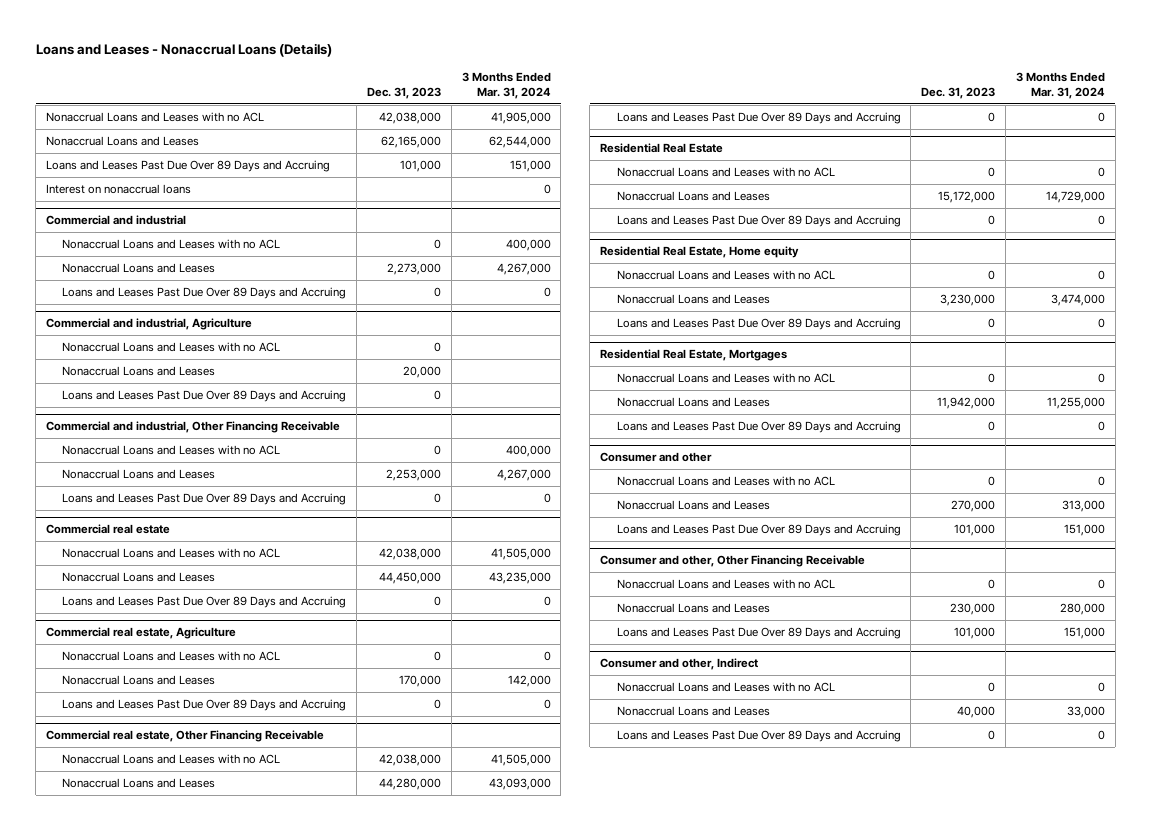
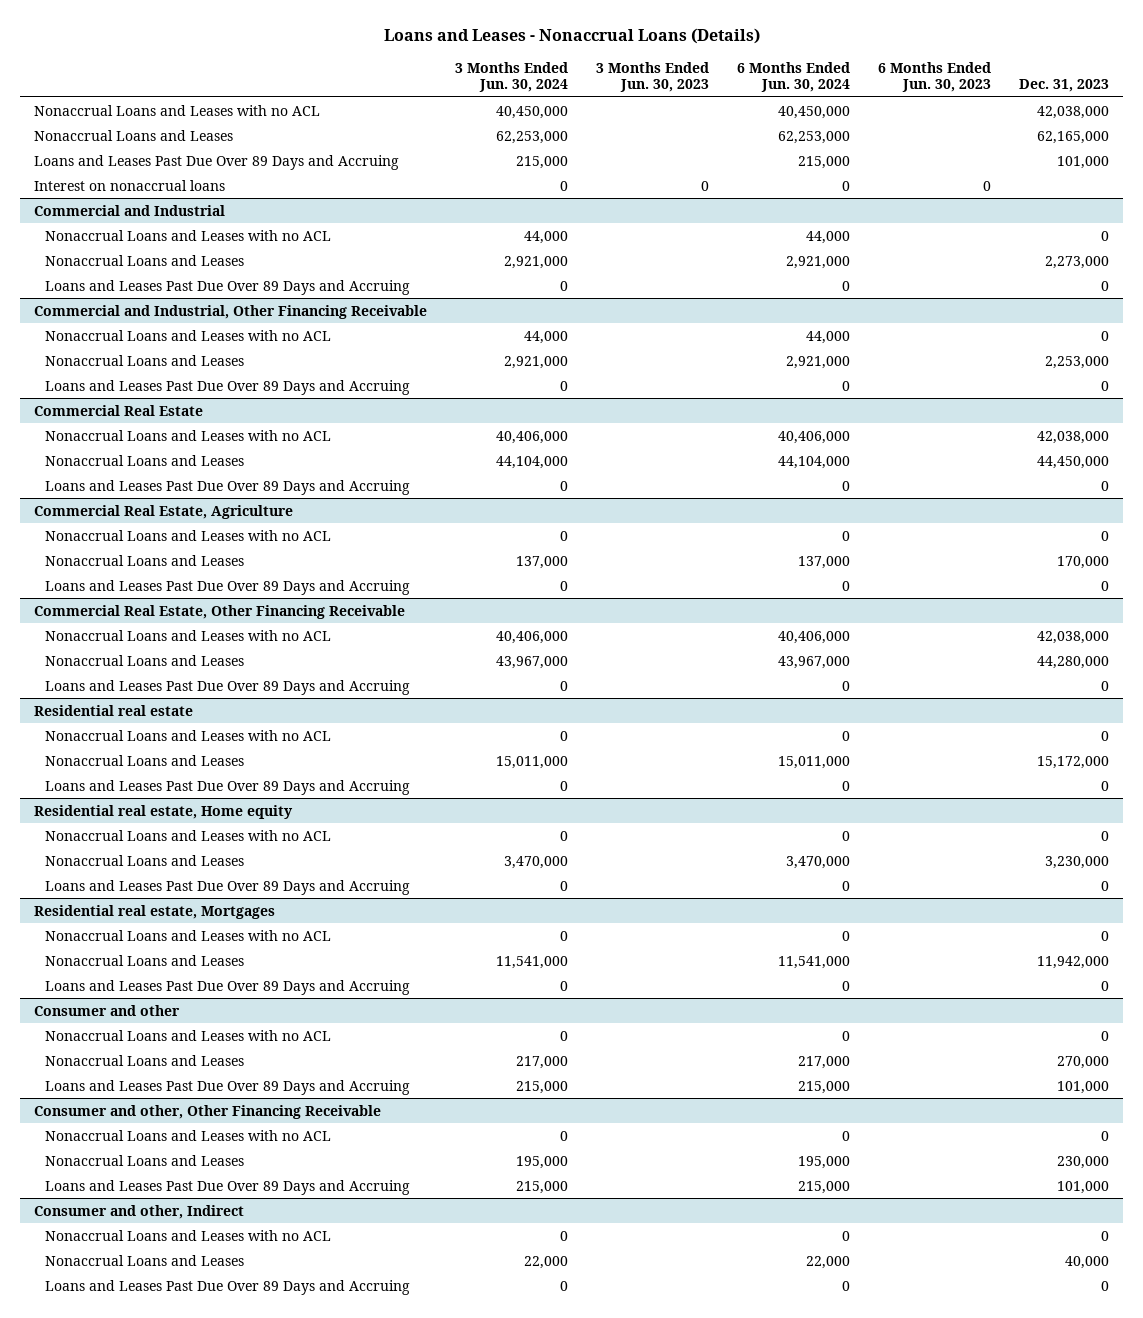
- | Dec. 31, 2023 | 3 Months Ended Mar. 31, 2024
+ | 3 Months Ended Jun. 30, 2024 | 3 Months Ended Jun. 30, 2023 | 6 Months Ended Jun. 30, 2024 | 6 Months Ended Jun. 30, 2023 | Dec. 31, 2023
- Commercial and industrial
+ Commercial and Industrial
- Commercial and industrial, Agriculture
- Nonaccrual Loans and Leases with no ACL | 0 |
- Nonaccrual Loans and Leases | 20,000 |
- Loans and Leases Past Due Over 89 Days and Accruing | 0 |
- Commercial and industrial, Other Financing Receivable
+ Commercial and Industrial, Other Financing Receivable
- Commercial real estate
+ Commercial Real Estate
- Commercial real estate, Agriculture
+ Commercial Real Estate, Agriculture
- Commercial real estate, Other Financing Receivable
+ Commercial Real Estate, Other Financing Receivable
- Residential Real Estate
+ Residential real estate
- Residential Real Estate, Home equity
+ Residential real estate, Home equity
- Residential Real Estate, Mortgages
+ Residential real estate, Mortgages

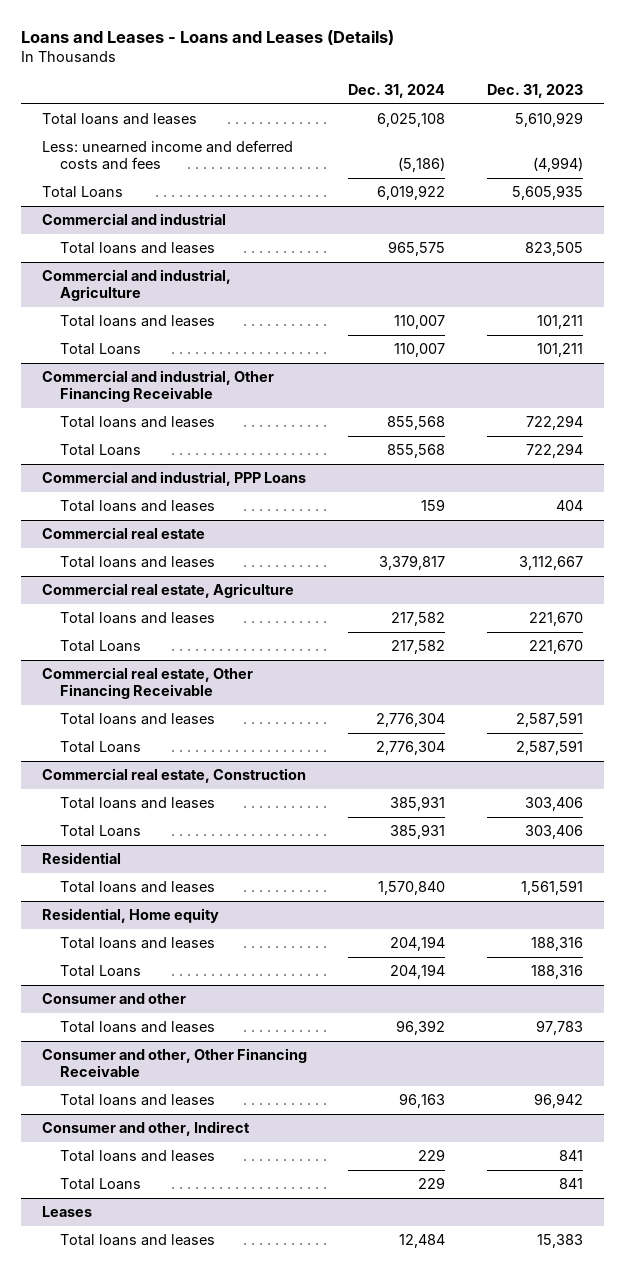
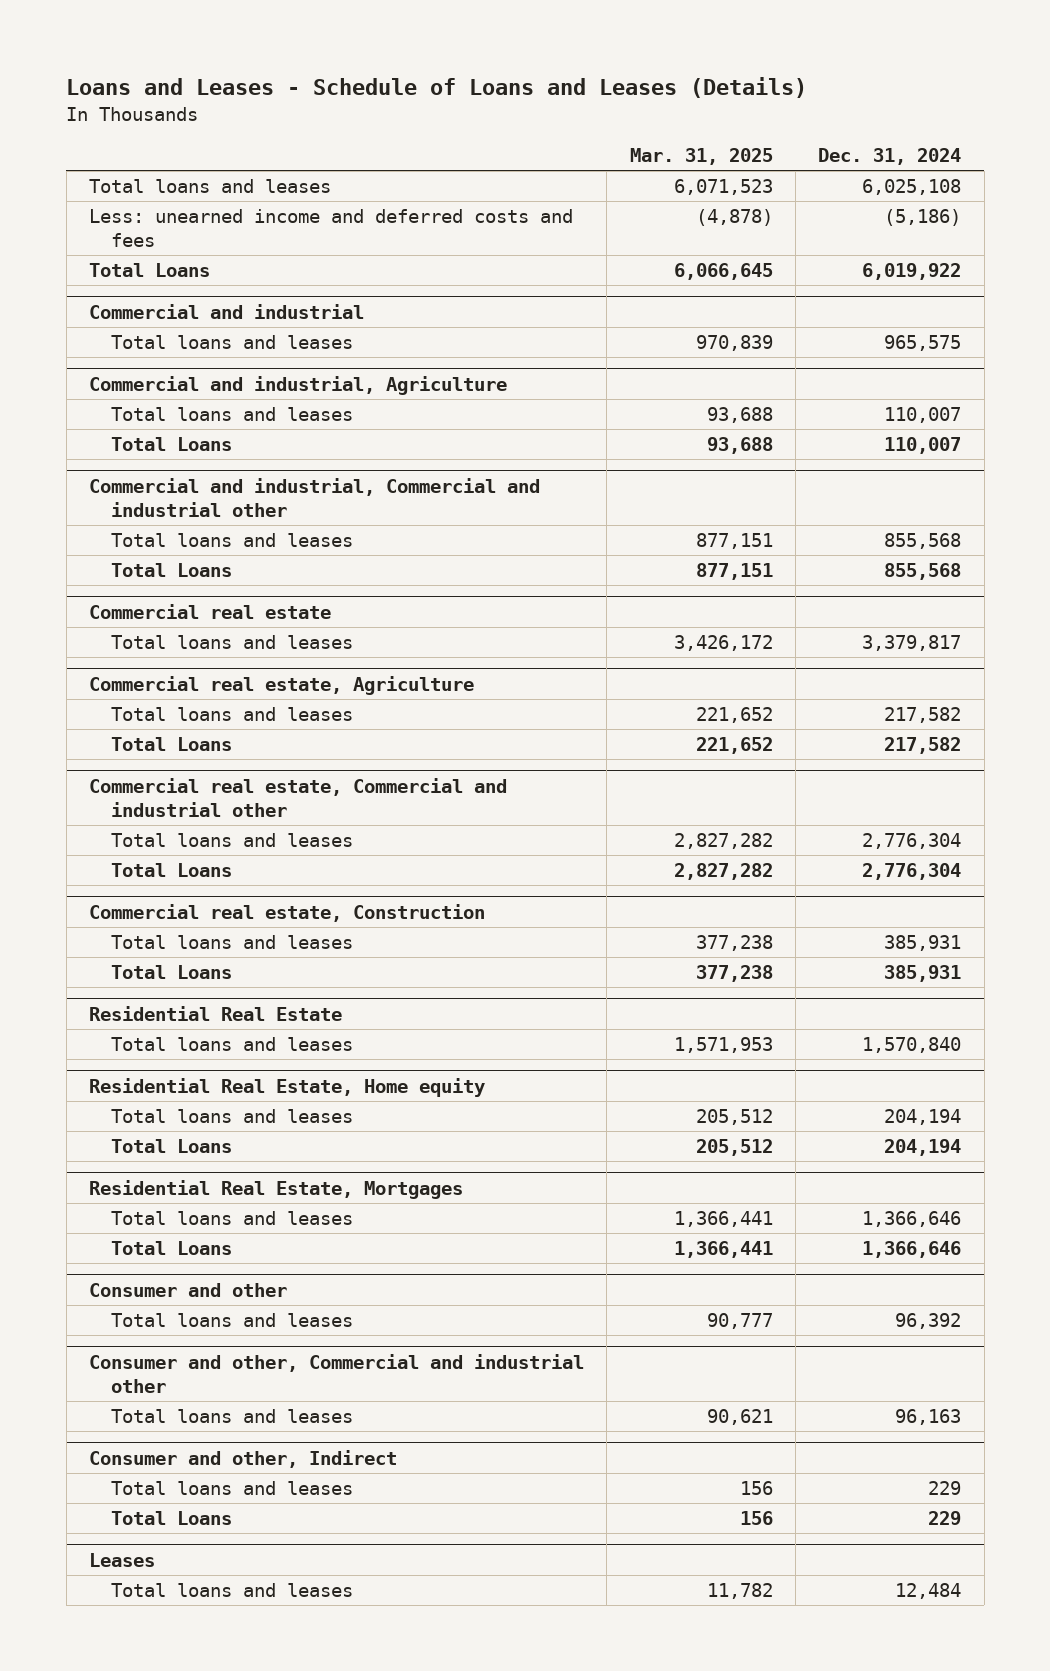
- Loans and Leases - Loans and Leases (Details)
+ Loans and Leases - Schedule of Loans and Leases (Details)
- | Dec. 31, 2024 | Dec. 31, 2023
+ | Mar. 31, 2025 | Dec. 31, 2024
- Commercial and industrial, Other Financing Receivable
+ Commercial and industrial, Commercial and industrial other
- Commercial and industrial, PPP Loans
- Total loans and leases | 159 | 404
- Commercial real estate, Other Financing Receivable
+ Commercial real estate, Commercial and industrial other
- Residential
+ Residential Real Estate
- Residential, Home equity
+ Residential Real Estate, Home equity
+ Residential Real Estate, Mortgages
+ Total loans and leases | 1,366,441 | 1,366,646
+ Total Loans | 1,366,441 | 1,366,646
- Consumer and other, Other Financing Receivable
+ Consumer and other, Commercial and industrial other

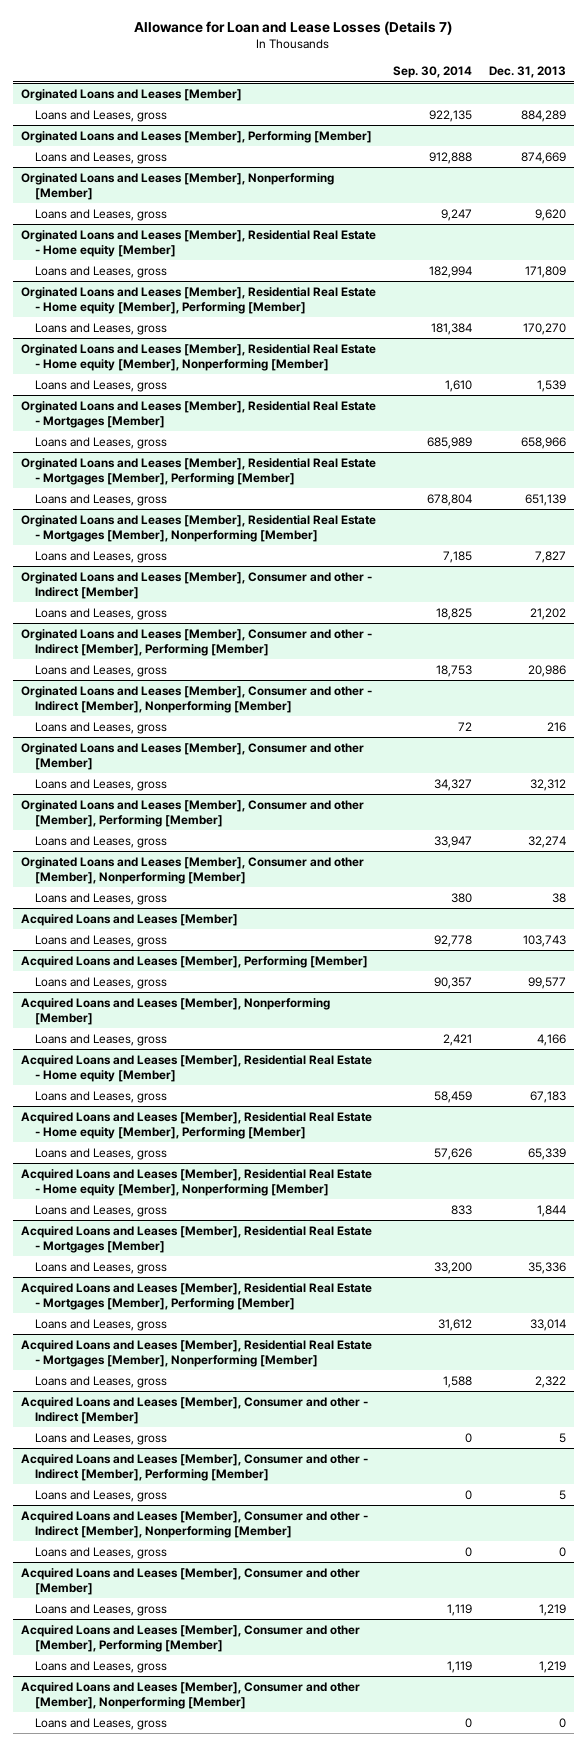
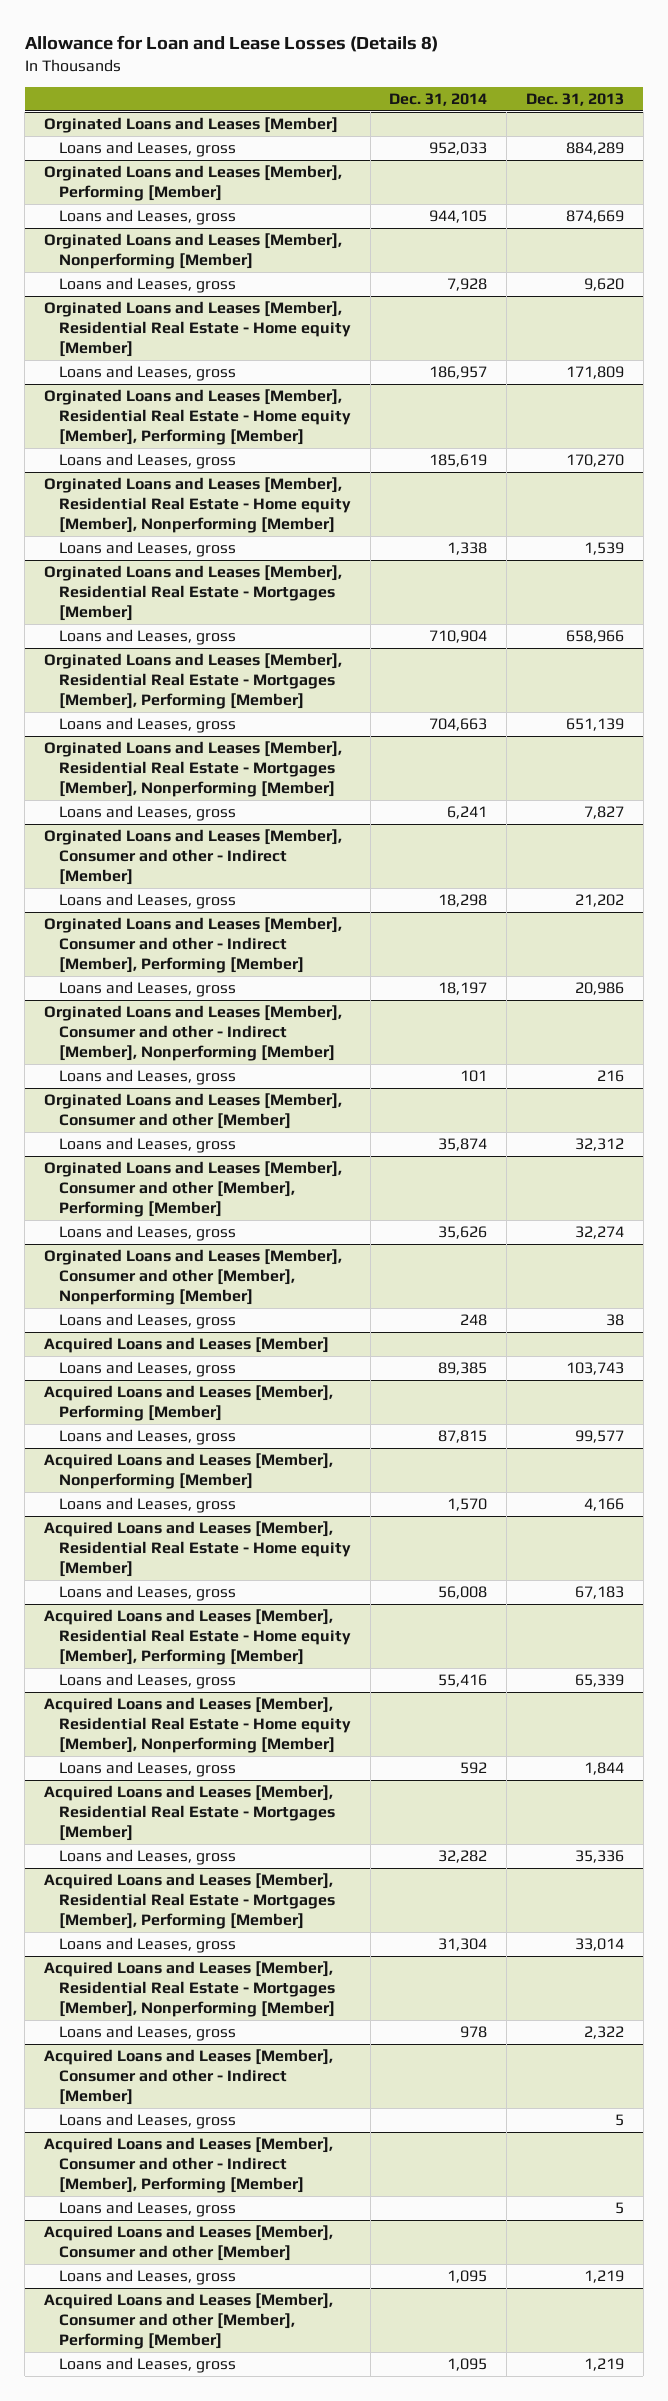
- Allowance for Loan and Lease Losses (Details 7)
+ Allowance for Loan and Lease Losses (Details 8)
- | Sep. 30, 2014 | Dec. 31, 2013
+ | Dec. 31, 2014 | Dec. 31, 2013
- Acquired Loans and Leases [Member], Consumer and other - Indirect [Member], Nonperforming [Member]
- Loans and Leases, gross | 0 | 0
- Acquired Loans and Leases [Member], Consumer and other [Member], Nonperforming [Member]
- Loans and Leases, gross | 0 | 0

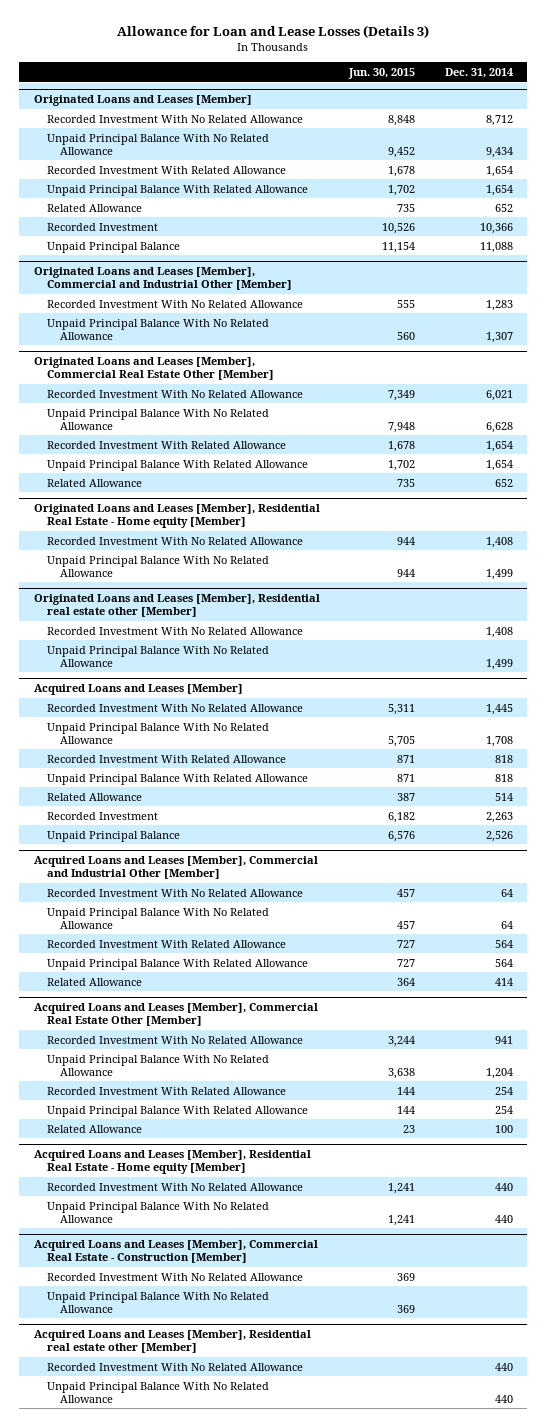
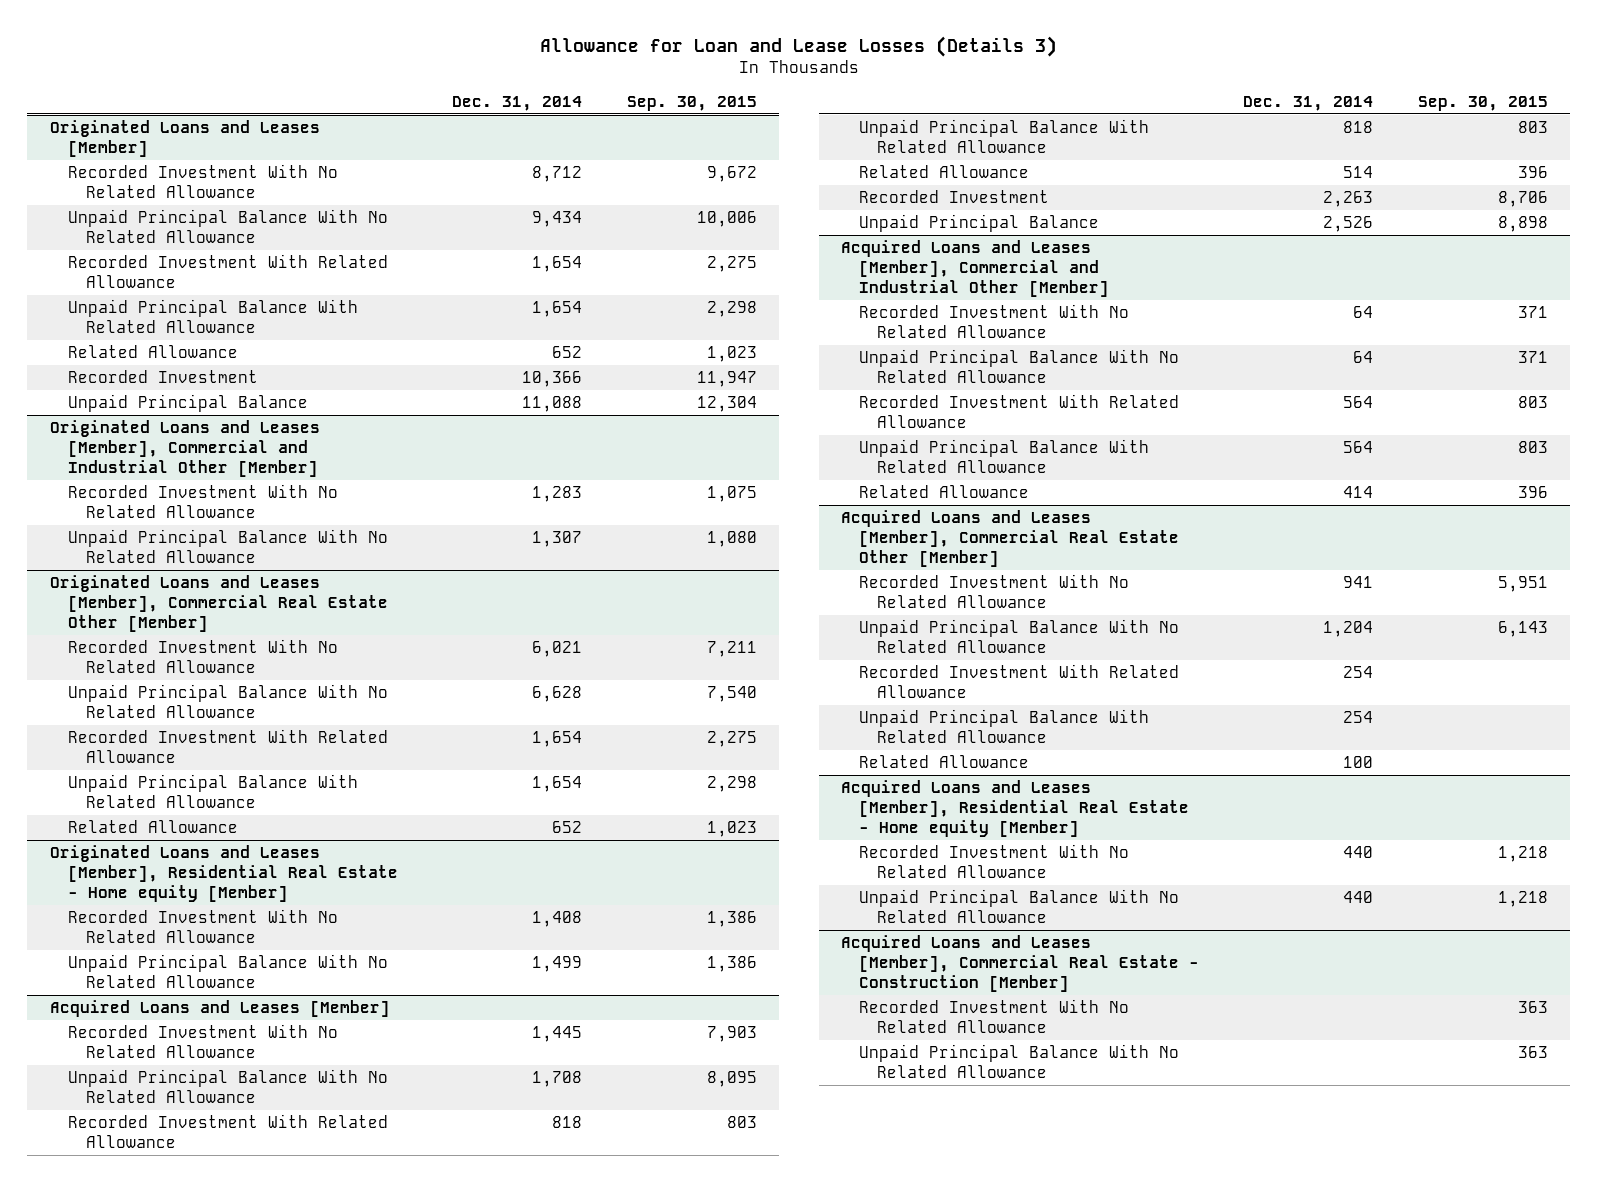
- | Jun. 30, 2015 | Dec. 31, 2014
+ | Dec. 31, 2014 | Sep. 30, 2015
- Originated Loans and Leases [Member], Residential real estate other [Member]
- Recorded Investment With No Related Allowance | | 1,408
- Unpaid Principal Balance With No Related Allowance | | 1,499
- Acquired Loans and Leases [Member], Residential real estate other [Member]
- Recorded Investment With No Related Allowance | | 440
- Unpaid Principal Balance With No Related Allowance | | 440

